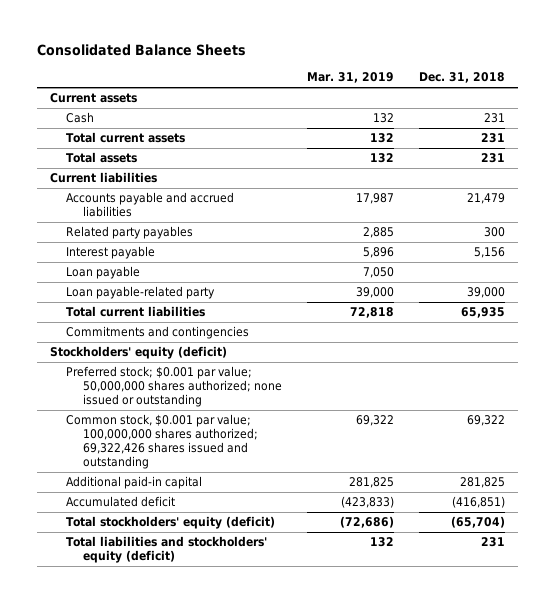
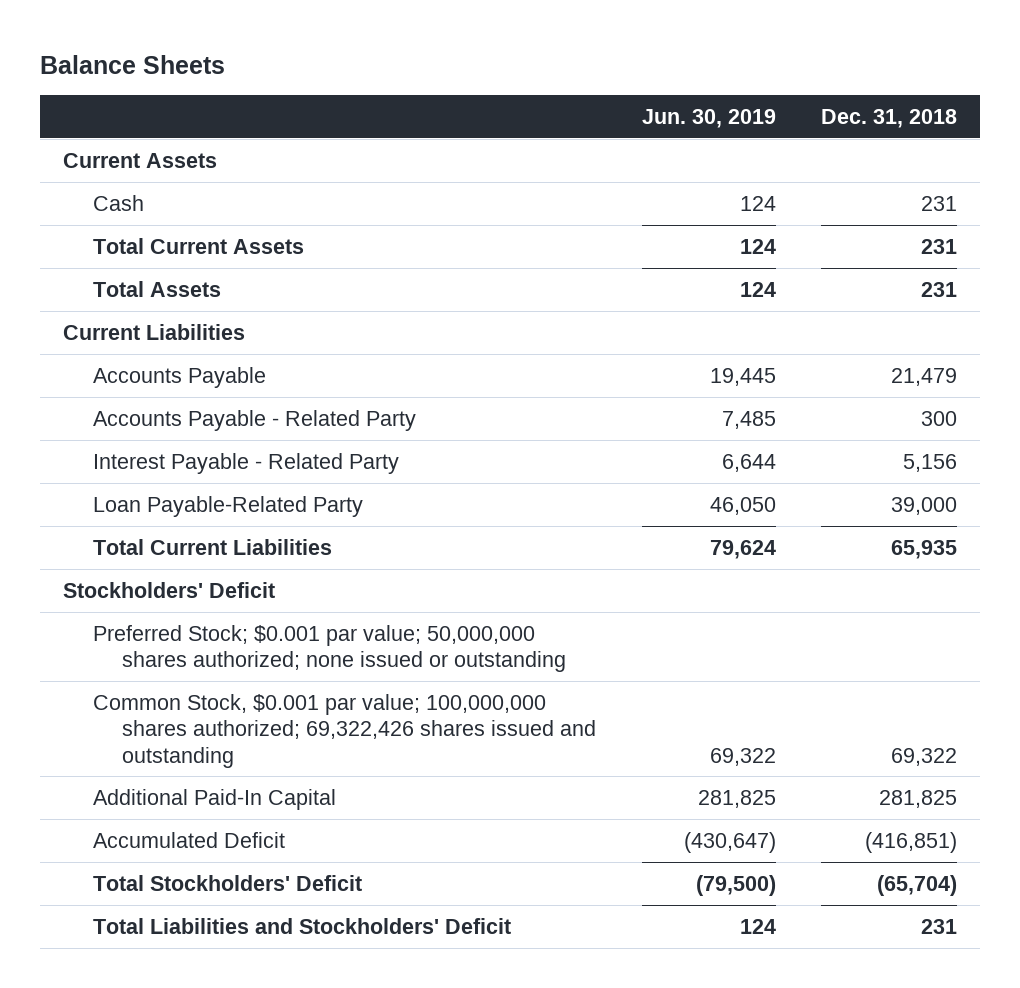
- Consolidated Balance Sheets
+ Balance Sheets
- | Mar. 31, 2019 | Dec. 31, 2018
+ | Jun. 30, 2019 | Dec. 31, 2018
- Current assets
+ Current Assets
- Total current assets | 132 | 231
- Total assets | 132 | 231
- Current liabilities
- Accounts payable and accrued liabilities | 17,987 | 21,479
- Related party payables | 2,885 | 300
- Interest payable | 5,896 | 5,156
- Loan payable | 7,050 |
- Loan payable-related party | 39,000 | 39,000
- Total current liabilities | 72,818 | 65,935
- Commitments and contingencies
- Stockholders' equity (deficit)
- Preferred stock; $0.001 par value; 50,000,000 shares authorized; none issued or outstanding
- Common stock, $0.001 par value; 100,000,000 shares authorized; 69,322,426 shares issued and outstanding | 69,322 | 69,322
- Additional paid-in capital | 281,825 | 281,825
- Accumulated deficit | (423,833) | (416,851)
- Total stockholders' equity (deficit) | (72,686) | (65,704)
- Total liabilities and stockholders' equity (deficit) | 132 | 231
+ Total Current Assets | 124 | 231
+ Total Assets | 124 | 231
+ Current Liabilities
+ Accounts Payable | 19,445 | 21,479
+ Accounts Payable - Related Party | 7,485 | 300
+ Interest Payable - Related Party | 6,644 | 5,156
+ Loan Payable-Related Party | 46,050 | 39,000
+ Total Current Liabilities | 79,624 | 65,935
+ Stockholders' Deficit
+ Preferred Stock; $0.001 par value; 50,000,000 shares authorized; none issued or outstanding
+ Common Stock, $0.001 par value; 100,000,000 shares authorized; 69,322,426 shares issued and outstanding | 69,322 | 69,322
+ Additional Paid-In Capital | 281,825 | 281,825
+ Accumulated Deficit | (430,647) | (416,851)
+ Total Stockholders' Deficit | (79,500) | (65,704)
+ Total Liabilities and Stockholders' Deficit | 124 | 231

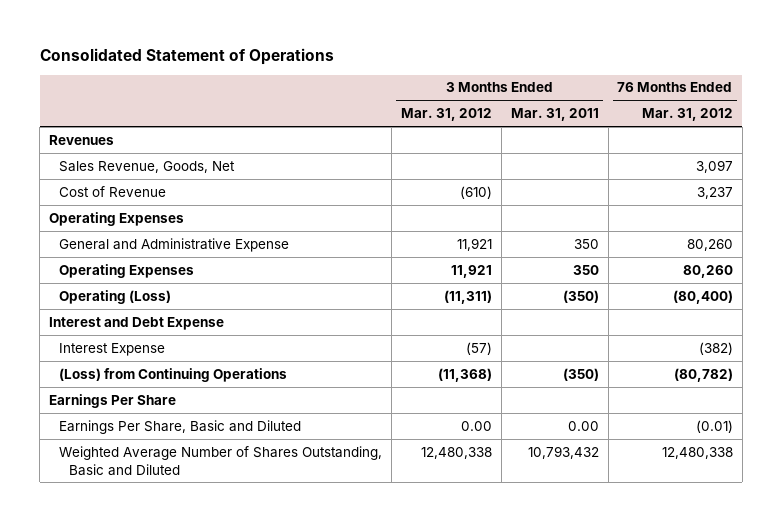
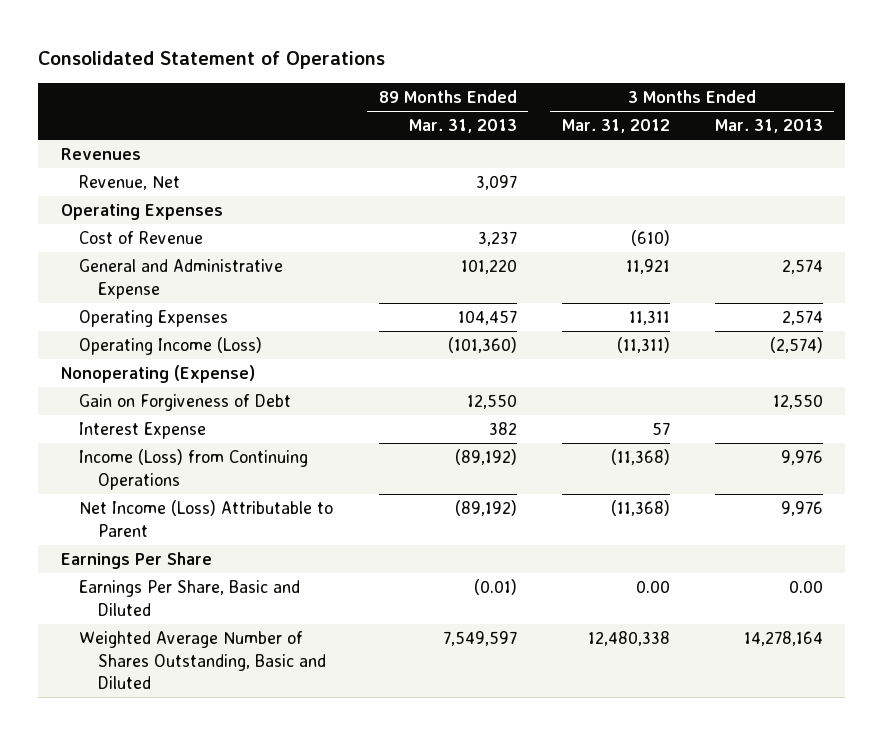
- | 3 Months Ended Mar. 31, 2012 | 3 Months Ended Mar. 31, 2011 | 76 Months Ended Mar. 31, 2012
+ | 89 Months Ended Mar. 31, 2013 | 3 Months Ended Mar. 31, 2012 | 3 Months Ended Mar. 31, 2013
- Sales Revenue, Goods, Net | | | 3,097
+ Revenue, Net | 3,097 | |
moved down: Cost of Revenue | 3,237 | (610) |
- Operating Expenses | 11,921 | 350 | 80,260
- Operating (Loss) | (11,311) | (350) | (80,400)
- Interest and Debt Expense
- Interest Expense | (57) | | (382)
- (Loss) from Continuing Operations | (11,368) | (350) | (80,782)
+ Operating Expenses | 104,457 | 11,311 | 2,574
+ Operating Income (Loss) | (101,360) | (11,311) | (2,574)
+ Nonoperating (Expense)
+ Gain on Forgiveness of Debt | 12,550 | | 12,550
+ Interest Expense | 382 | 57 |
+ Income (Loss) from Continuing Operations | (89,192) | (11,368) | 9,976
+ Net Income (Loss) Attributable to Parent | (89,192) | (11,368) | 9,976

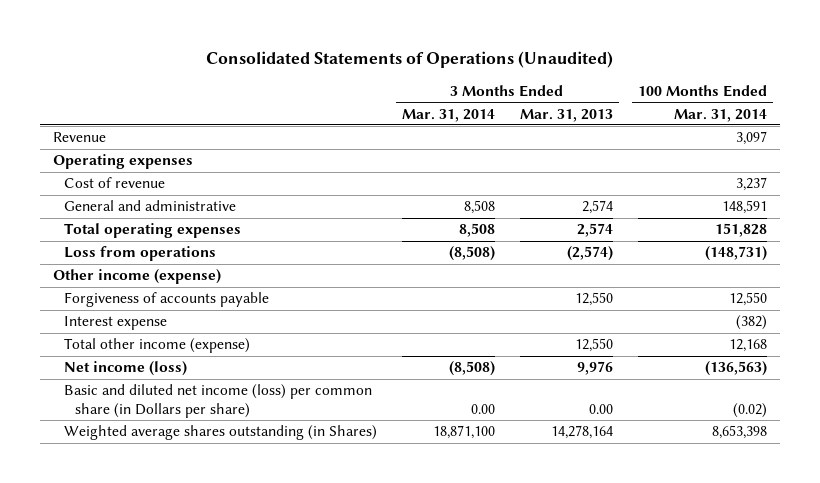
- Consolidated Statement of Operations
+ Consolidated Statements of Operations (Unaudited)
- | 89 Months Ended Mar. 31, 2013 | 3 Months Ended Mar. 31, 2012 | 3 Months Ended Mar. 31, 2013
+ | 3 Months Ended Mar. 31, 2014 | 3 Months Ended Mar. 31, 2013 | 100 Months Ended Mar. 31, 2014
- Revenues
- Revenue, Net | 3,097 | |
- Operating Expenses
- Cost of Revenue | 3,237 | (610) |
- General and Administrative Expense | 101,220 | 11,921 | 2,574
- Operating Expenses | 104,457 | 11,311 | 2,574
- Operating Income (Loss) | (101,360) | (11,311) | (2,574)
- Nonoperating (Expense)
- Gain on Forgiveness of Debt | 12,550 | | 12,550
- Interest Expense | 382 | 57 |
- Income (Loss) from Continuing Operations | (89,192) | (11,368) | 9,976
- Net Income (Loss) Attributable to Parent | (89,192) | (11,368) | 9,976
- Earnings Per Share
- Earnings Per Share, Basic and Diluted | (0.01) | 0.00 | 0.00
- Weighted Average Number of Shares Outstanding, Basic and Diluted | 7,549,597 | 12,480,338 | 14,278,164
+ Revenue | | | 3,097
+ Operating expenses
+ Cost of revenue | | | 3,237
+ General and administrative | 8,508 | 2,574 | 148,591
+ Total operating expenses | 8,508 | 2,574 | 151,828
+ Loss from operations | (8,508) | (2,574) | (148,731)
+ Other income (expense)
+ Forgiveness of accounts payable | | 12,550 | 12,550
+ Interest expense | | | (382)
+ Total other income (expense) | | 12,550 | 12,168
+ Net income (loss) | (8,508) | 9,976 | (136,563)
+ Basic and diluted net income (loss) per common share (in Dollars per share) | 0.00 | 0.00 | (0.02)
+ Weighted average shares outstanding (in Shares) | 18,871,100 | 14,278,164 | 8,653,398

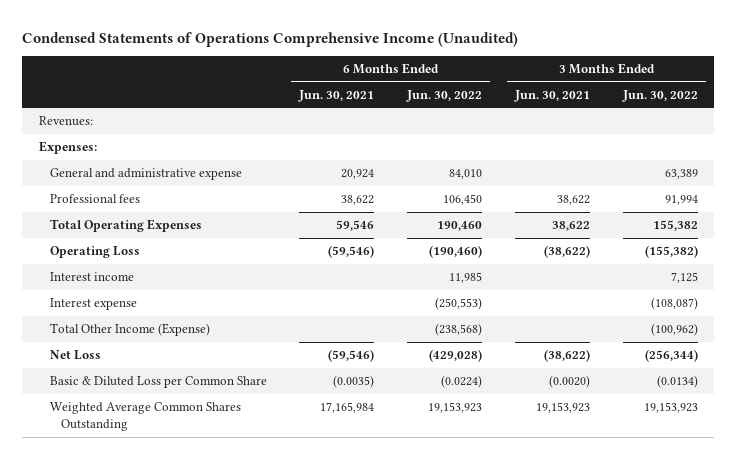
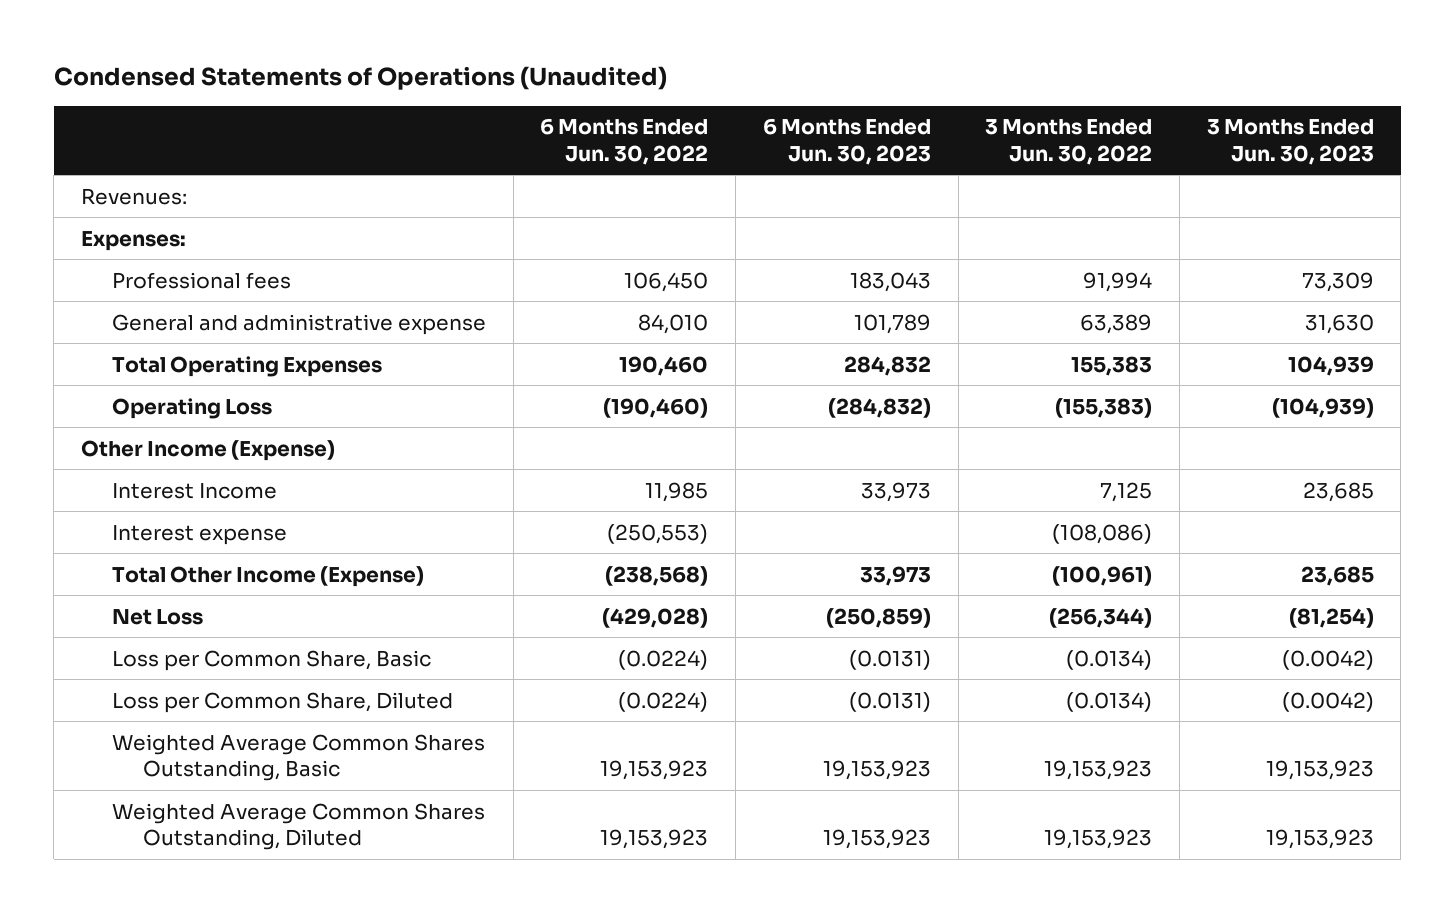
- Condensed Statements of Operations Comprehensive Income (Unaudited)
+ Condensed Statements of Operations (Unaudited)
- | 6 Months Ended Jun. 30, 2021 | 6 Months Ended Jun. 30, 2022 | 3 Months Ended Jun. 30, 2021 | 3 Months Ended Jun. 30, 2022
+ | 6 Months Ended Jun. 30, 2022 | 6 Months Ended Jun. 30, 2023 | 3 Months Ended Jun. 30, 2022 | 3 Months Ended Jun. 30, 2023
- Total Operating Expenses | 59,546 | 190,460 | 38,622 | 155,382
- Operating Loss | (59,546) | (190,460) | (38,622) | (155,382)
- Interest income | | 11,985 | | 7,125
- Interest expense | | (250,553) | | (108,087)
- Total Other Income (Expense) | | (238,568) | | (100,962)
moved down: General and administrative expense | 84,010 | 101,789 | 63,389 | 31,630
+ Total Operating Expenses | 190,460 | 284,832 | 155,383 | 104,939
+ Operating Loss | (190,460) | (284,832) | (155,383) | (104,939)
+ Other Income (Expense)
+ Interest Income | 11,985 | 33,973 | 7,125 | 23,685
+ Interest expense | (250,553) | | (108,086) |
+ Total Other Income (Expense) | (238,568) | 33,973 | (100,961) | 23,685
- Basic & Diluted Loss per Common Share | (0.0035) | (0.0224) | (0.0020) | (0.0134)
- Weighted Average Common Shares Outstanding | 17,165,984 | 19,153,923 | 19,153,923 | 19,153,923
+ Loss per Common Share, Basic | (0.0224) | (0.0131) | (0.0134) | (0.0042)
+ Loss per Common Share, Diluted | (0.0224) | (0.0131) | (0.0134) | (0.0042)
+ Weighted Average Common Shares Outstanding, Basic | 19,153,923 | 19,153,923 | 19,153,923 | 19,153,923
+ Weighted Average Common Shares Outstanding, Diluted | 19,153,923 | 19,153,923 | 19,153,923 | 19,153,923

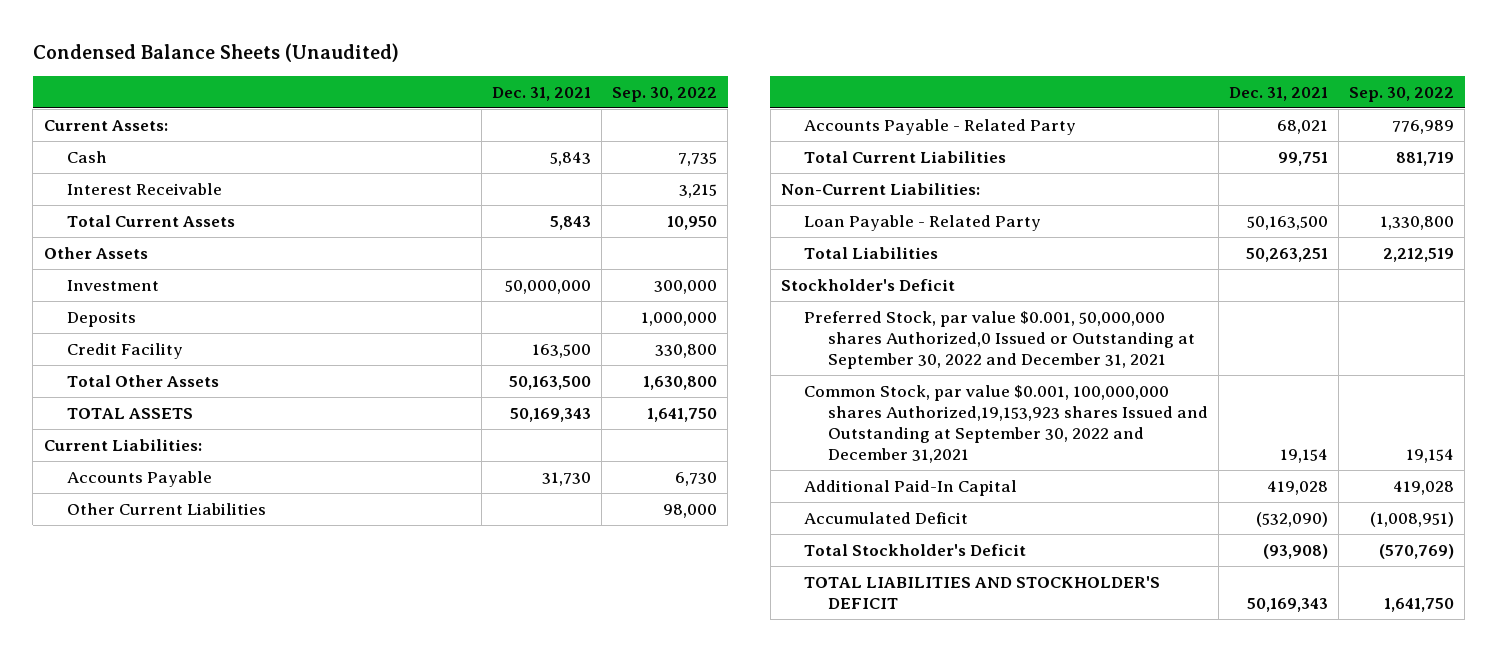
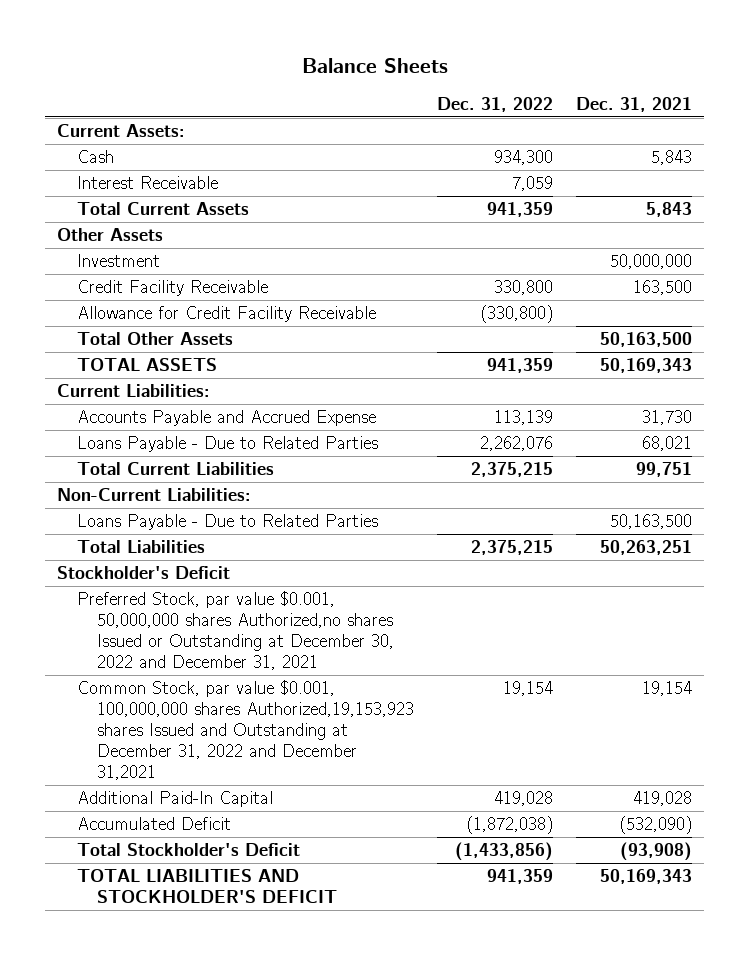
- Condensed Balance Sheets (Unaudited)
+ Balance Sheets
- | Dec. 31, 2021 | Sep. 30, 2022
+ | Dec. 31, 2022 | Dec. 31, 2021
- Deposits | | 1,000,000
- Credit Facility | 163,500 | 330,800
+ Credit Facility Receivable | 330,800 | 163,500
+ Allowance for Credit Facility Receivable | (330,800) |
- Accounts Payable | 31,730 | 6,730
- Other Current Liabilities | | 98,000
- Accounts Payable - Related Party | 68,021 | 776,989
+ Accounts Payable and Accrued Expense | 113,139 | 31,730
+ Loans Payable - Due to Related Parties | 2,262,076 | 68,021
- Loan Payable - Related Party | 50,163,500 | 1,330,800
+ Loans Payable - Due to Related Parties | | 50,163,500
- Preferred Stock, par value $0.001, 50,000,000 shares Authorized,0 Issued or Outstanding at September 30, 2022 and December 31, 2021
- Common Stock, par value $0.001, 100,000,000 shares Authorized,19,153,923 shares Issued and Outstanding at September 30, 2022 and December 31,2021 | 19,154 | 19,154
+ Preferred Stock, par value $0.001, 50,000,000 shares Authorized,no shares Issued or Outstanding at December 30, 2022 and December 31, 2021
+ Common Stock, par value $0.001, 100,000,000 shares Authorized,19,153,923 shares Issued and Outstanding at December 31, 2022 and December 31,2021 | 19,154 | 19,154

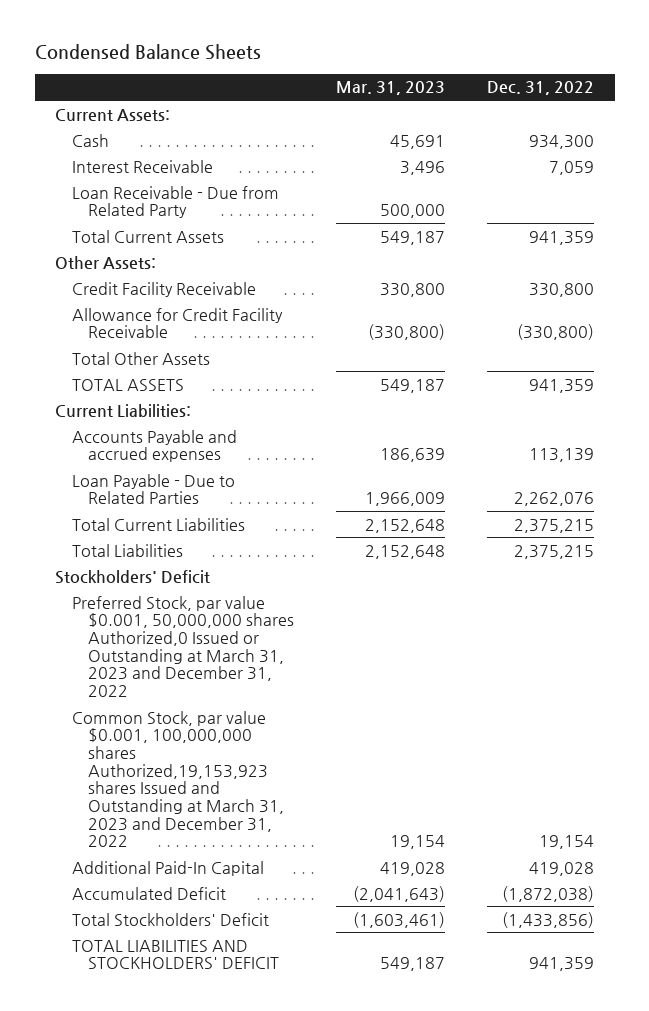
- Balance Sheets
+ Condensed Balance Sheets
- | Dec. 31, 2022 | Dec. 31, 2021
+ | Mar. 31, 2023 | Dec. 31, 2022
+ Loan Receivable - Due from Related Party | 500,000 |
- Other Assets
- Investment | | 50,000,000
+ Other Assets:
- Accounts Payable and Accrued Expense | 113,139 | 31,730
- Loans Payable - Due to Related Parties | 2,262,076 | 68,021
+ Accounts Payable and accrued expenses | 186,639 | 113,139
+ Loan Payable - Due to Related Parties | 1,966,009 | 2,262,076
- Non-Current Liabilities:
- Loans Payable - Due to Related Parties | | 50,163,500
- Stockholder's Deficit
- Preferred Stock, par value $0.001, 50,000,000 shares Authorized,no shares Issued or Outstanding at December 30, 2022 and December 31, 2021
- Common Stock, par value $0.001, 100,000,000 shares Authorized,19,153,923 shares Issued and Outstanding at December 31, 2022 and December 31,2021 | 19,154 | 19,154
+ Stockholders' Deficit
+ Preferred Stock, par value $0.001, 50,000,000 shares Authorized,0 Issued or Outstanding at March 31, 2023 and December 31, 2022
+ Common Stock, par value $0.001, 100,000,000 shares Authorized,19,153,923 shares Issued and Outstanding at March 31, 2023 and December 31, 2022 | 19,154 | 19,154
- Total Stockholder's Deficit | (1,433,856) | (93,908)
- TOTAL LIABILITIES AND STOCKHOLDER'S DEFICIT | 941,359 | 50,169,343
+ Total Stockholders' Deficit | (1,603,461) | (1,433,856)
+ TOTAL LIABILITIES AND STOCKHOLDERS' DEFICIT | 549,187 | 941,359

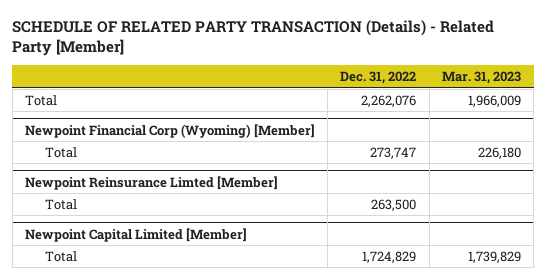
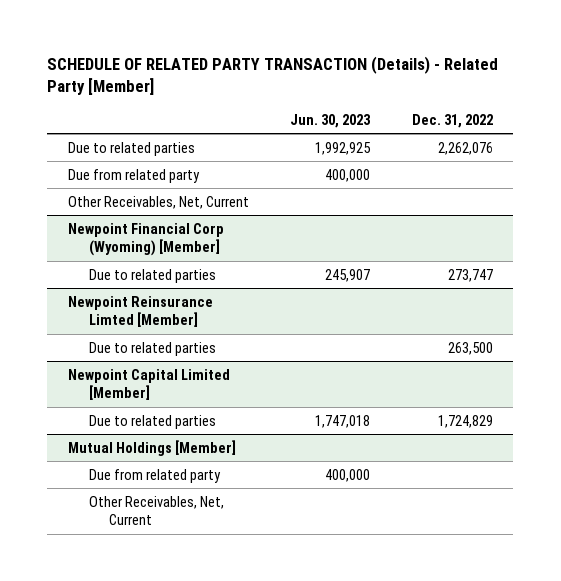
- | Dec. 31, 2022 | Mar. 31, 2023
+ | Jun. 30, 2023 | Dec. 31, 2022
- Total | 2,262,076 | 1,966,009
+ Due to related parties | 1,992,925 | 2,262,076
+ Due from related party | 400,000 |
+ Other Receivables, Net, Current
@ Newpoint Financial Corp (Wyoming) [Member]
- Total | 273,747 | 226,180
+ Due to related parties | 245,907 | 273,747
@ Newpoint Reinsurance Limted [Member]
- Total | 263,500 |
+ Due to related parties | | 263,500
@ Newpoint Capital Limited [Member]
- Total | 1,724,829 | 1,739,829
+ Due to related parties | 1,747,018 | 1,724,829
+ Mutual Holdings [Member]
+ Due from related party | 400,000 |
+ Other Receivables, Net, Current

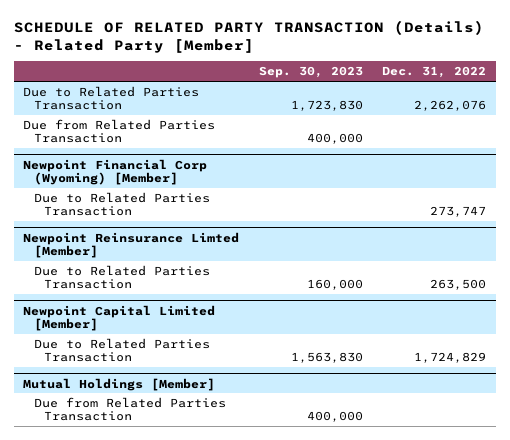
- | Jun. 30, 2023 | Dec. 31, 2022
+ | Sep. 30, 2023 | Dec. 31, 2022
- Due to related parties | 1,992,925 | 2,262,076
- Due from related party | 400,000 |
- Other Receivables, Net, Current
+ Due to Related Parties Transaction | 1,723,830 | 2,262,076
+ Due from Related Parties Transaction | 400,000 |
@ Newpoint Financial Corp (Wyoming) [Member]
- Due to related parties | 245,907 | 273,747
+ Due to Related Parties Transaction | | 273,747
@ Newpoint Reinsurance Limted [Member]
- Due to related parties | | 263,500
+ Due to Related Parties Transaction | 160,000 | 263,500
@ Newpoint Capital Limited [Member]
- Due to related parties | 1,747,018 | 1,724,829
+ Due to Related Parties Transaction | 1,563,830 | 1,724,829
@ Mutual Holdings [Member]
- Due from related party | 400,000 |
- Other Receivables, Net, Current
+ Due from Related Parties Transaction | 400,000 |

